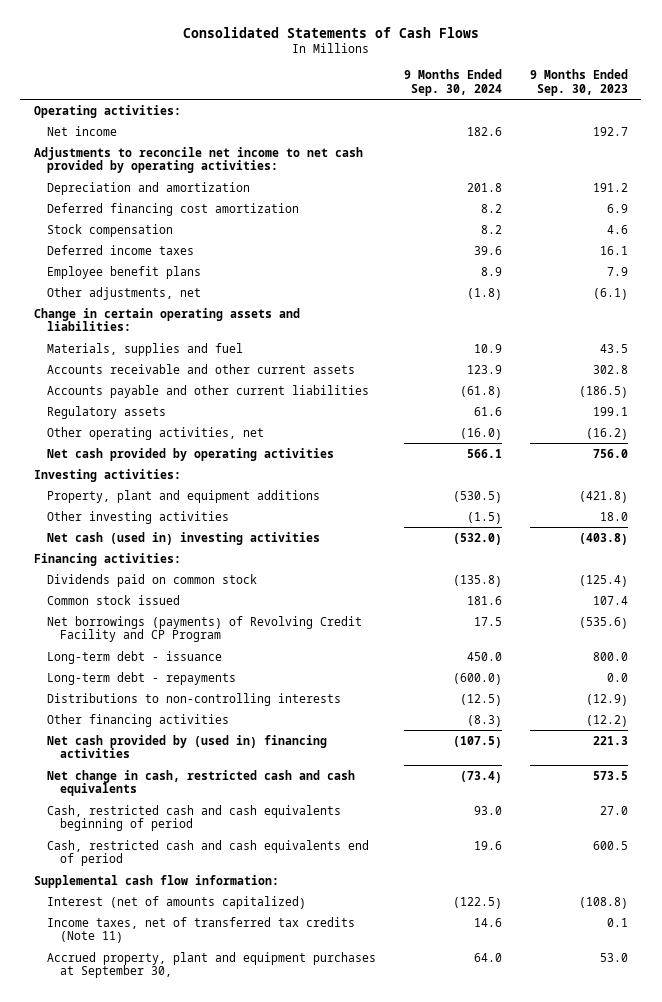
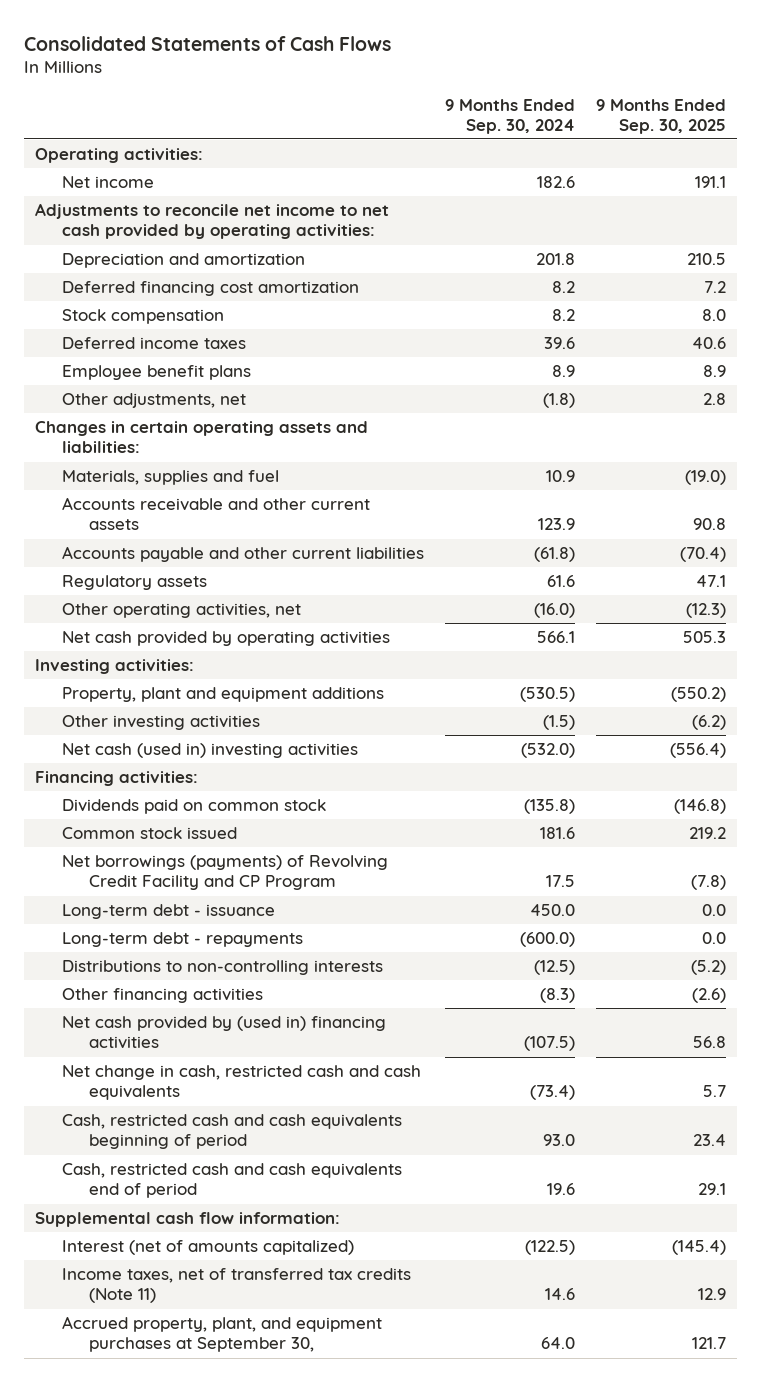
- | 9 Months Ended Sep. 30, 2024 | 9 Months Ended Sep. 30, 2023
+ | 9 Months Ended Sep. 30, 2024 | 9 Months Ended Sep. 30, 2025
- Change in certain operating assets and liabilities:
+ Changes in certain operating assets and liabilities:
- Accrued property, plant and equipment purchases at September 30, | 64.0 | 53.0
+ Accrued property, plant, and equipment purchases at September 30, | 64.0 | 121.7

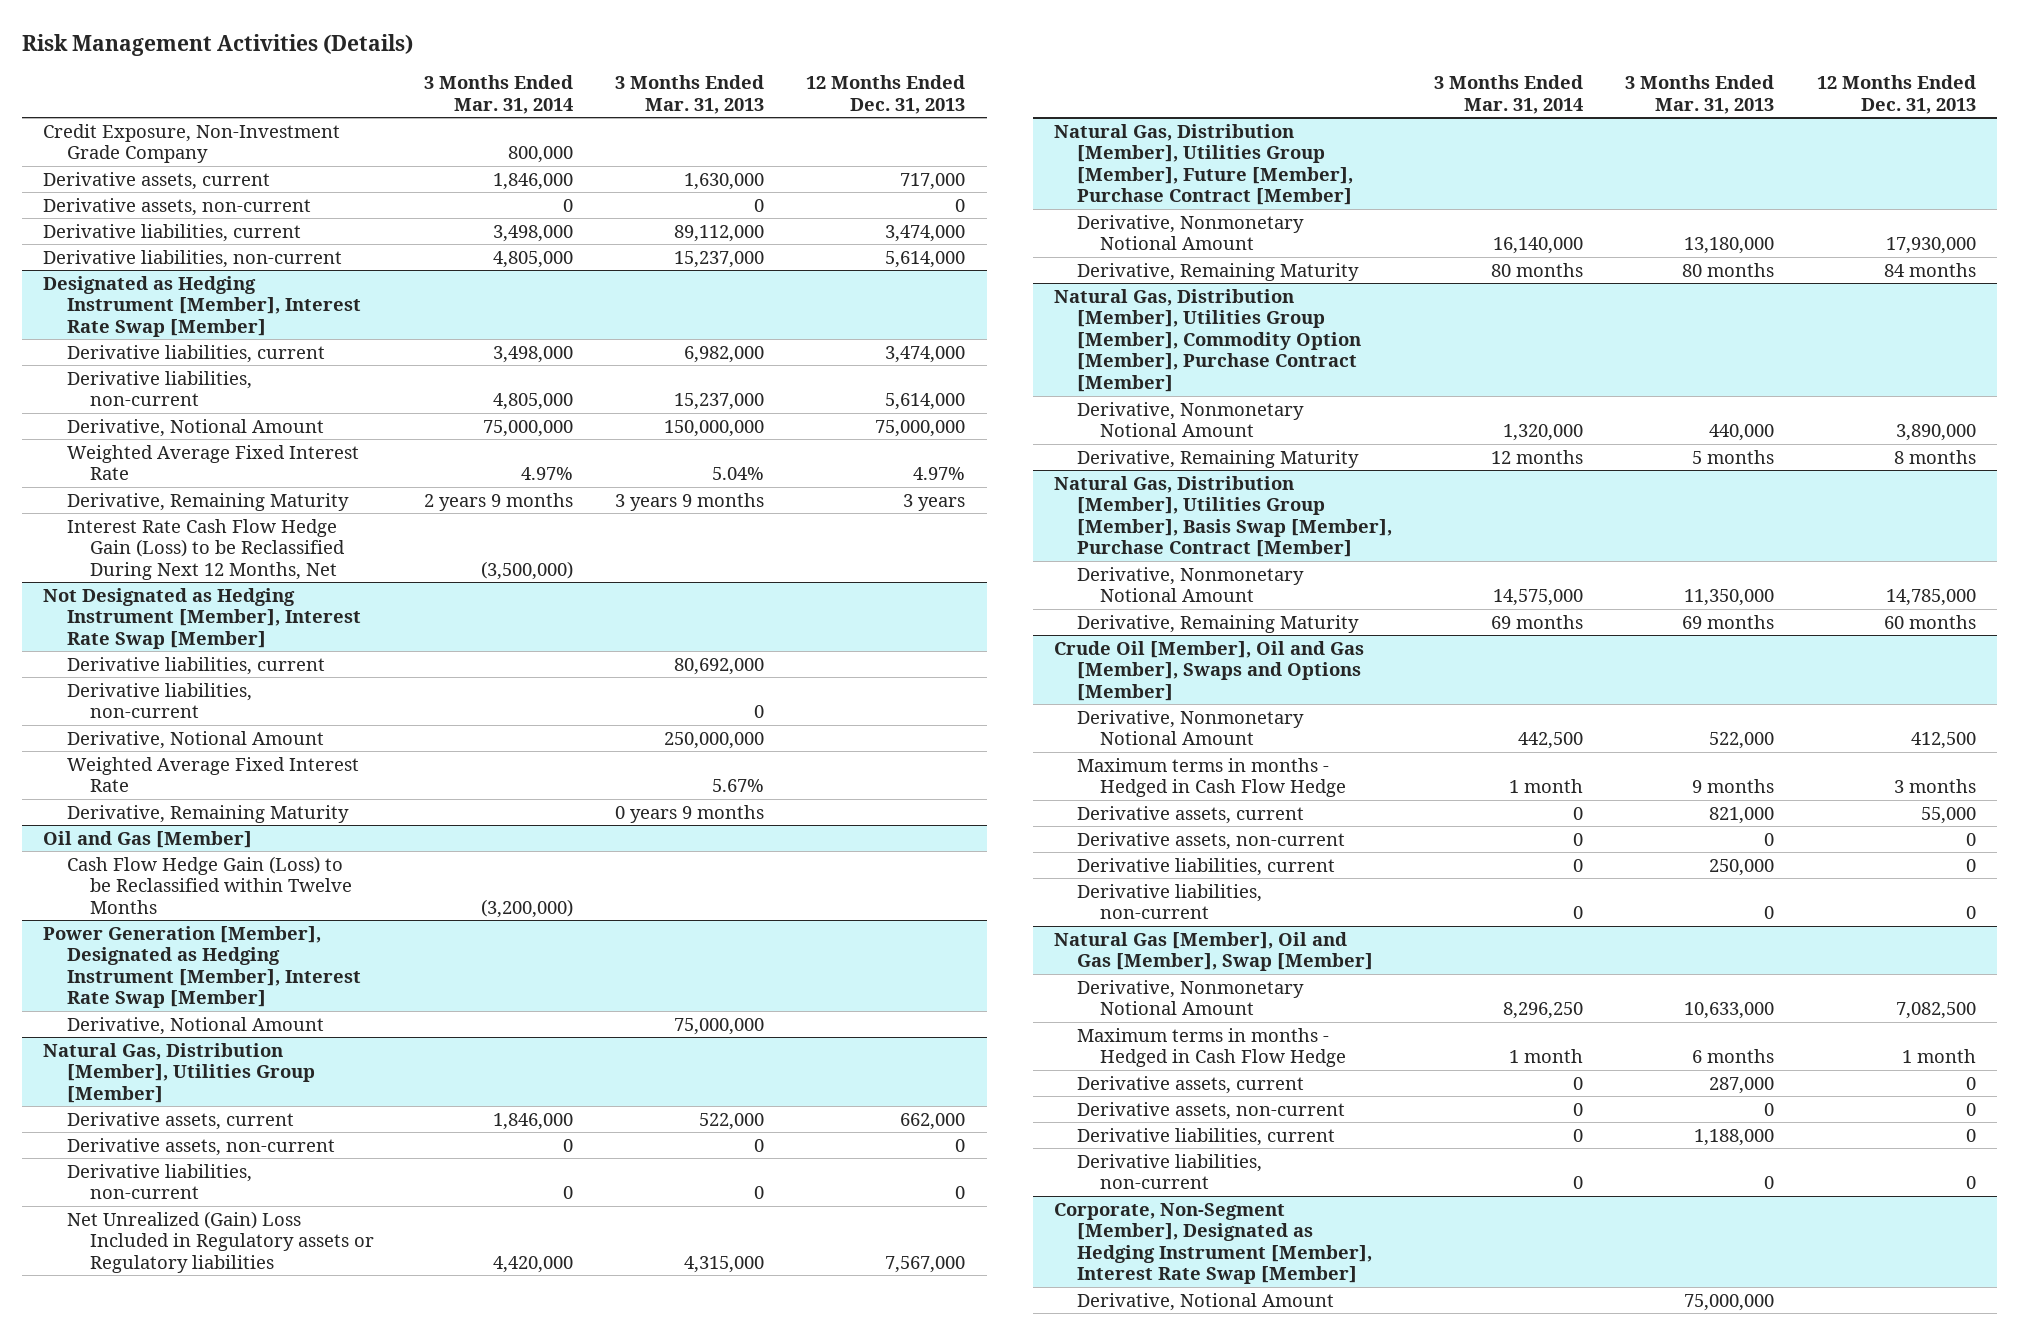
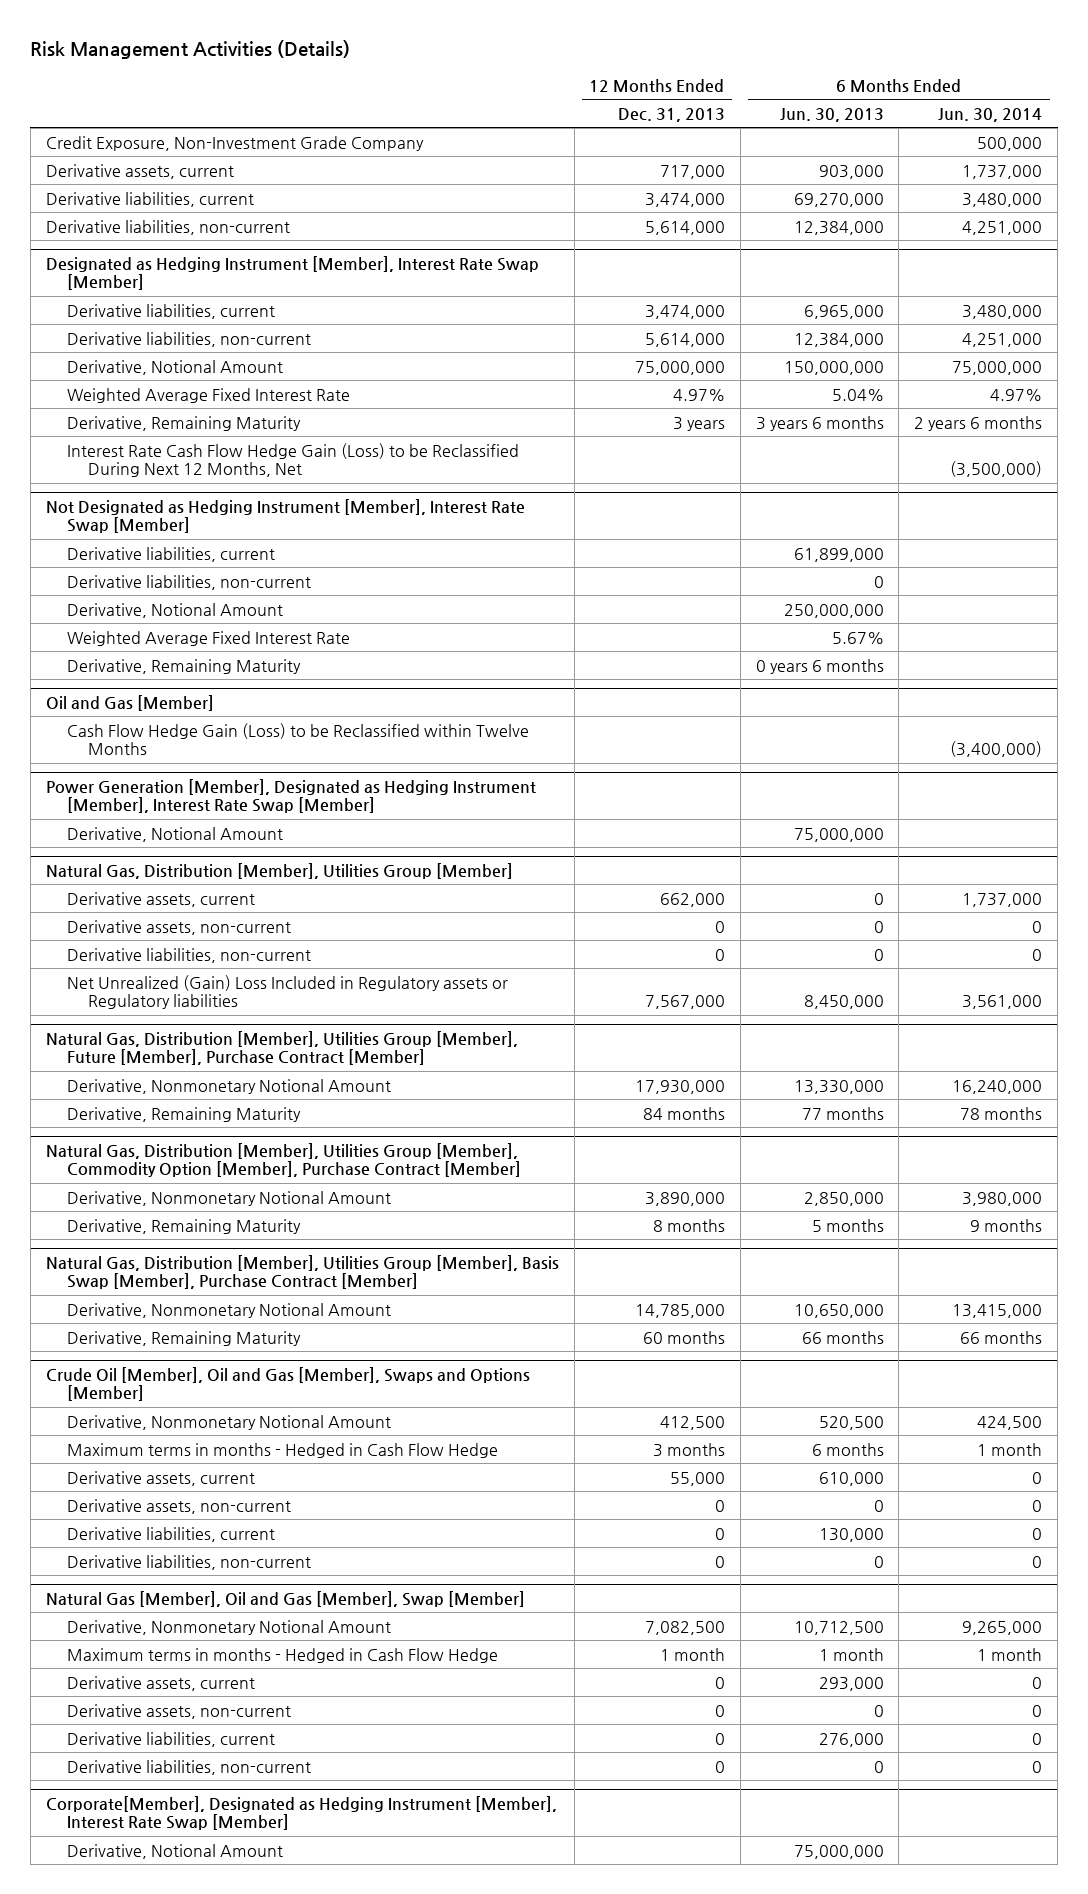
- | 3 Months Ended Mar. 31, 2014 | 3 Months Ended Mar. 31, 2013 | 12 Months Ended Dec. 31, 2013
+ | 12 Months Ended Dec. 31, 2013 | 6 Months Ended Jun. 30, 2013 | 6 Months Ended Jun. 30, 2014
- Derivative assets, non-current | 0 | 0 | 0
- Corporate, Non-Segment [Member], Designated as Hedging Instrument [Member], Interest Rate Swap [Member]
+ Corporate[Member], Designated as Hedging Instrument [Member], Interest Rate Swap [Member]

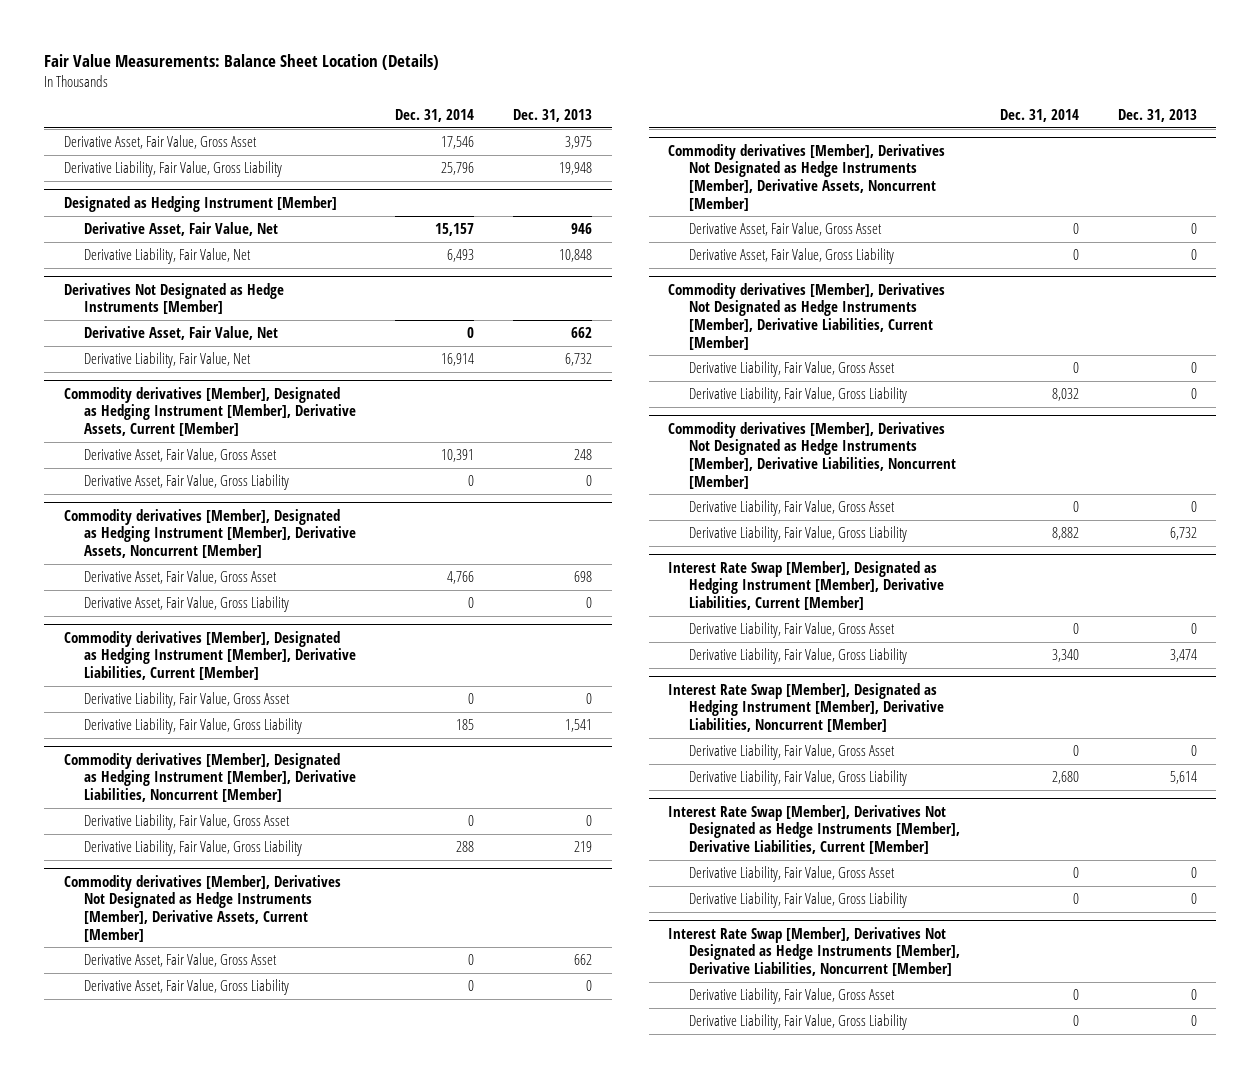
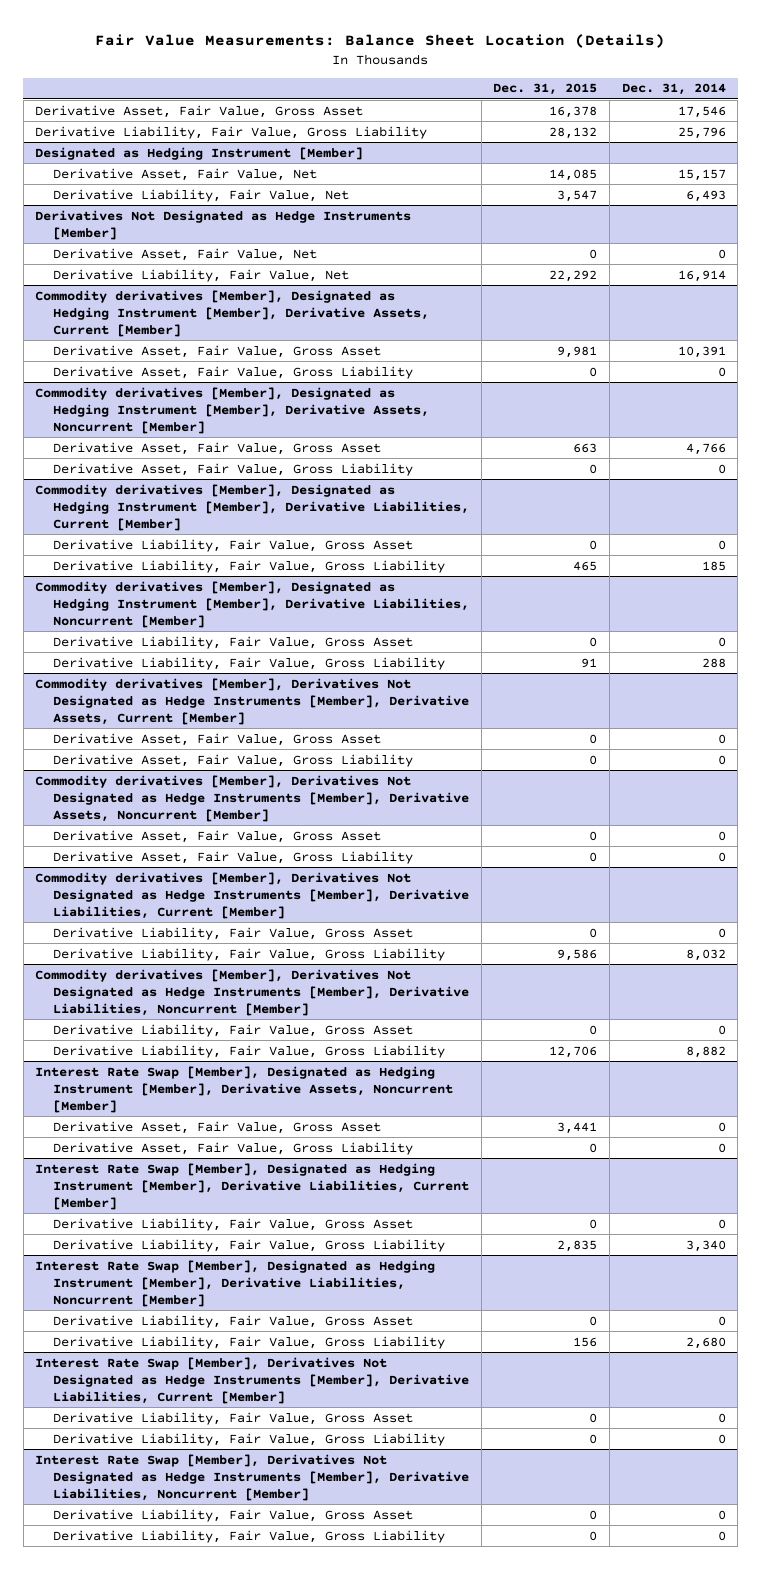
- | Dec. 31, 2014 | Dec. 31, 2013
+ | Dec. 31, 2015 | Dec. 31, 2014
+ Interest Rate Swap [Member], Designated as Hedging Instrument [Member], Derivative Assets, Noncurrent [Member]
+ Derivative Asset, Fair Value, Gross Asset | 3,441 | 0
+ Derivative Asset, Fair Value, Gross Liability | 0 | 0

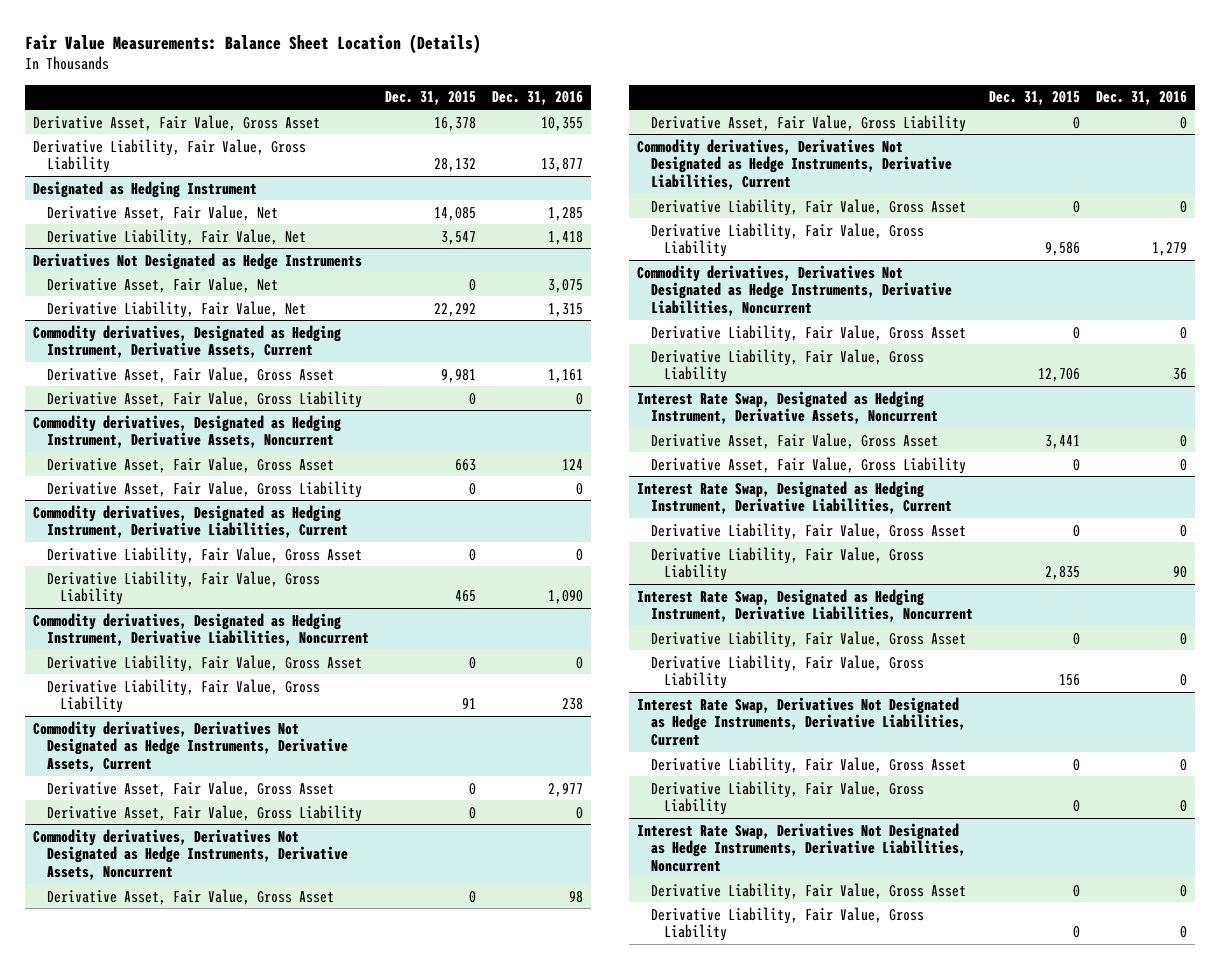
- | Dec. 31, 2015 | Dec. 31, 2014
+ | Dec. 31, 2015 | Dec. 31, 2016
- Designated as Hedging Instrument [Member]
+ Designated as Hedging Instrument
- Derivatives Not Designated as Hedge Instruments [Member]
+ Derivatives Not Designated as Hedge Instruments
- Commodity derivatives [Member], Designated as Hedging Instrument [Member], Derivative Assets, Current [Member]
+ Commodity derivatives, Designated as Hedging Instrument, Derivative Assets, Current
- Commodity derivatives [Member], Designated as Hedging Instrument [Member], Derivative Assets, Noncurrent [Member]
+ Commodity derivatives, Designated as Hedging Instrument, Derivative Assets, Noncurrent
- Commodity derivatives [Member], Designated as Hedging Instrument [Member], Derivative Liabilities, Current [Member]
+ Commodity derivatives, Designated as Hedging Instrument, Derivative Liabilities, Current
- Commodity derivatives [Member], Designated as Hedging Instrument [Member], Derivative Liabilities, Noncurrent [Member]
+ Commodity derivatives, Designated as Hedging Instrument, Derivative Liabilities, Noncurrent
- Commodity derivatives [Member], Derivatives Not Designated as Hedge Instruments [Member], Derivative Assets, Current [Member]
+ Commodity derivatives, Derivatives Not Designated as Hedge Instruments, Derivative Assets, Current
- Commodity derivatives [Member], Derivatives Not Designated as Hedge Instruments [Member], Derivative Assets, Noncurrent [Member]
+ Commodity derivatives, Derivatives Not Designated as Hedge Instruments, Derivative Assets, Noncurrent
- Commodity derivatives [Member], Derivatives Not Designated as Hedge Instruments [Member], Derivative Liabilities, Current [Member]
+ Commodity derivatives, Derivatives Not Designated as Hedge Instruments, Derivative Liabilities, Current
- Commodity derivatives [Member], Derivatives Not Designated as Hedge Instruments [Member], Derivative Liabilities, Noncurrent [Member]
+ Commodity derivatives, Derivatives Not Designated as Hedge Instruments, Derivative Liabilities, Noncurrent
- Interest Rate Swap [Member], Designated as Hedging Instrument [Member], Derivative Assets, Noncurrent [Member]
+ Interest Rate Swap, Designated as Hedging Instrument, Derivative Assets, Noncurrent
- Interest Rate Swap [Member], Designated as Hedging Instrument [Member], Derivative Liabilities, Current [Member]
+ Interest Rate Swap, Designated as Hedging Instrument, Derivative Liabilities, Current
- Interest Rate Swap [Member], Designated as Hedging Instrument [Member], Derivative Liabilities, Noncurrent [Member]
+ Interest Rate Swap, Designated as Hedging Instrument, Derivative Liabilities, Noncurrent
- Interest Rate Swap [Member], Derivatives Not Designated as Hedge Instruments [Member], Derivative Liabilities, Current [Member]
+ Interest Rate Swap, Derivatives Not Designated as Hedge Instruments, Derivative Liabilities, Current
- Interest Rate Swap [Member], Derivatives Not Designated as Hedge Instruments [Member], Derivative Liabilities, Noncurrent [Member]
+ Interest Rate Swap, Derivatives Not Designated as Hedge Instruments, Derivative Liabilities, Noncurrent

